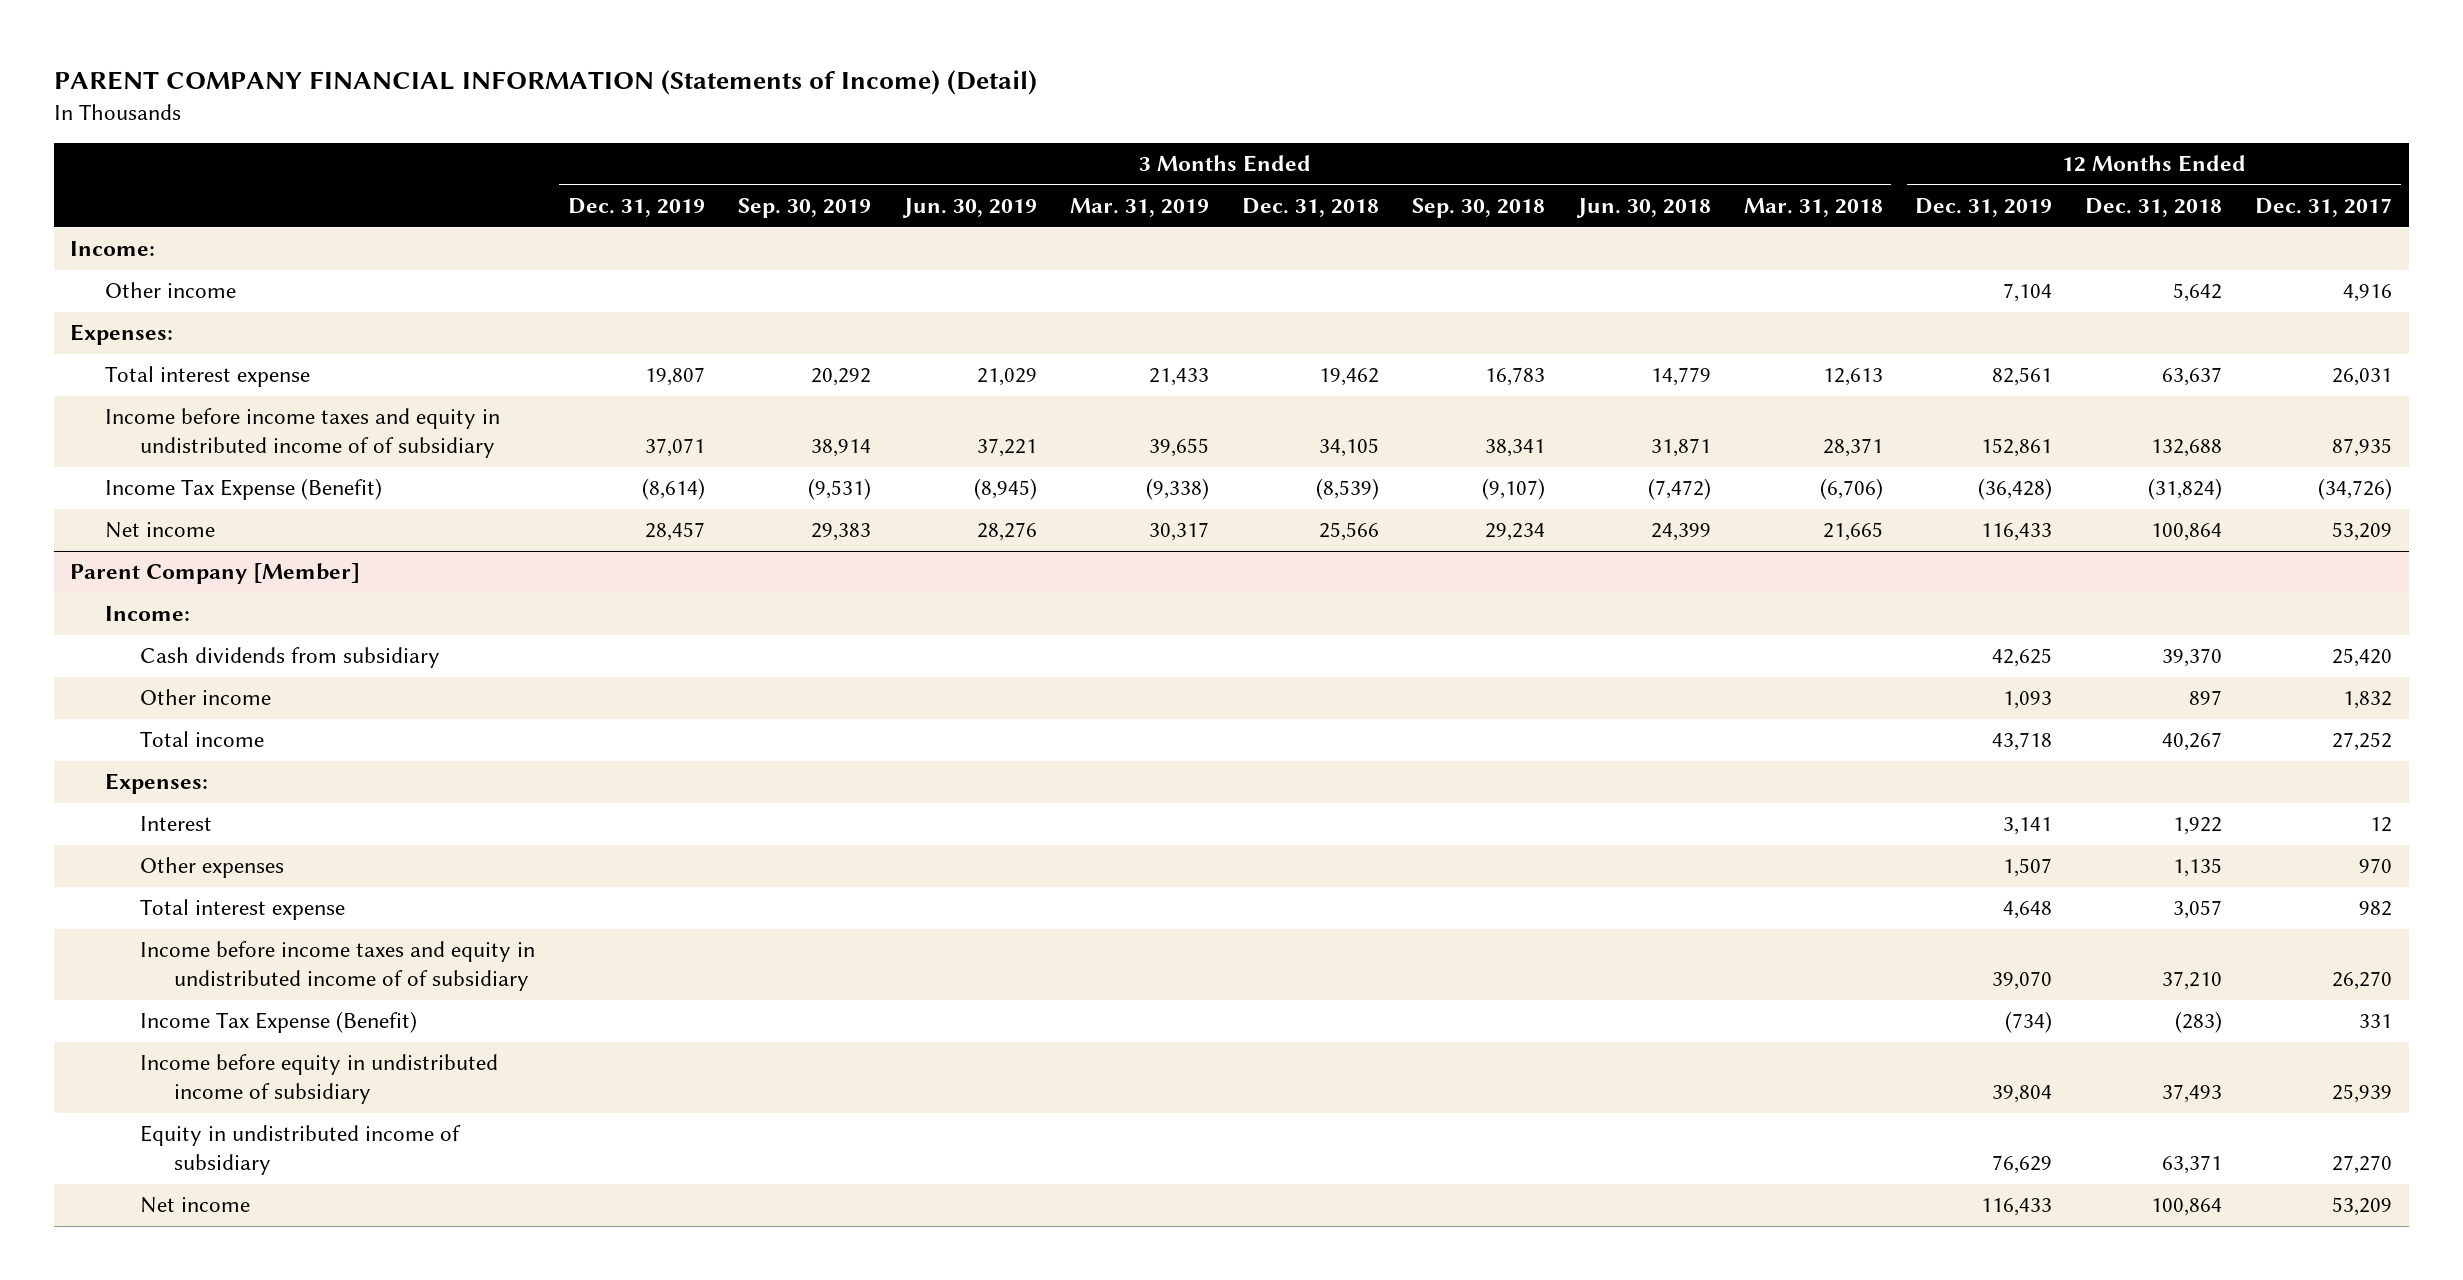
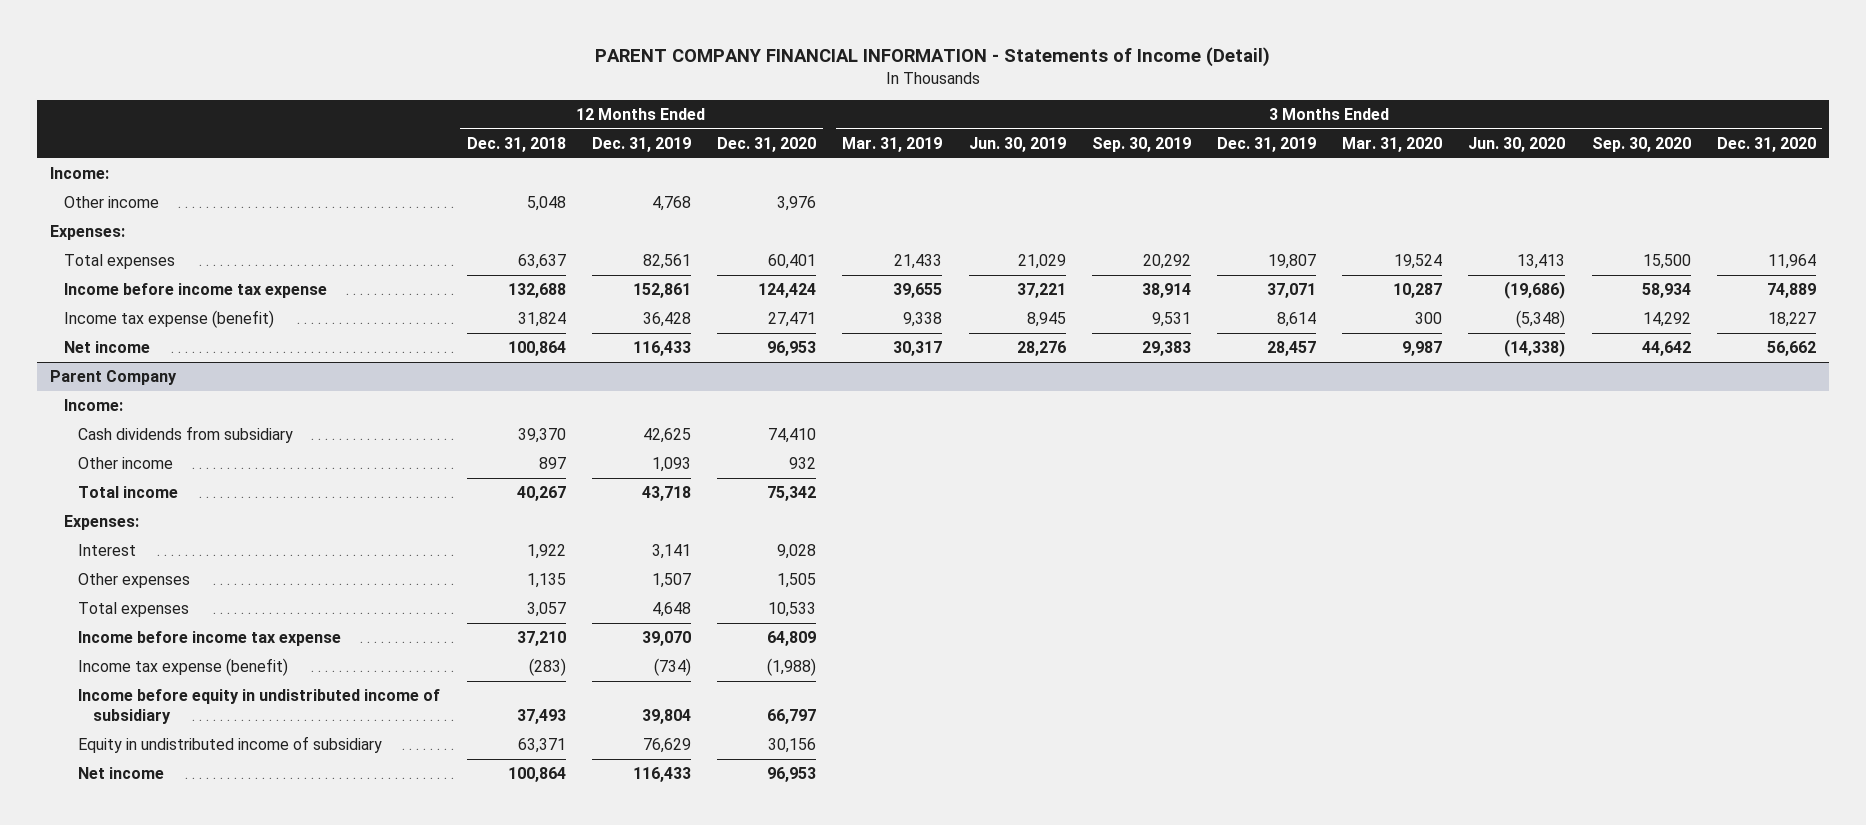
- PARENT COMPANY FINANCIAL INFORMATION (Statements of Income) (Detail)
+ PARENT COMPANY FINANCIAL INFORMATION - Statements of Income (Detail)
- | 3 Months Ended Dec. 31, 2019 | 3 Months Ended Sep. 30, 2019 | 3 Months Ended Jun. 30, 2019 | 3 Months Ended Mar. 31, 2019 | 3 Months Ended Dec. 31, 2018 | 3 Months Ended Sep. 30, 2018 | 3 Months Ended Jun. 30, 2018 | 3 Months Ended Mar. 31, 2018 | 12 Months Ended Dec. 31, 2019 | 12 Months Ended Dec. 31, 2018 | 12 Months Ended Dec. 31, 2017
+ | 12 Months Ended Dec. 31, 2018 | 12 Months Ended Dec. 31, 2019 | 12 Months Ended Dec. 31, 2020 | 3 Months Ended Mar. 31, 2019 | 3 Months Ended Jun. 30, 2019 | 3 Months Ended Sep. 30, 2019 | 3 Months Ended Dec. 31, 2019 | 3 Months Ended Mar. 31, 2020 | 3 Months Ended Jun. 30, 2020 | 3 Months Ended Sep. 30, 2020 | 3 Months Ended Dec. 31, 2020
- Other income | | | | | | | | | 7,104 | 5,642 | 4,916
+ Other income | 5,048 | 4,768 | 3,976 | | | | | | | |
- Total interest expense | 19,807 | 20,292 | 21,029 | 21,433 | 19,462 | 16,783 | 14,779 | 12,613 | 82,561 | 63,637 | 26,031
- Income before income taxes and equity in undistributed income of of subsidiary | 37,071 | 38,914 | 37,221 | 39,655 | 34,105 | 38,341 | 31,871 | 28,371 | 152,861 | 132,688 | 87,935
- Income Tax Expense (Benefit) | (8,614) | (9,531) | (8,945) | (9,338) | (8,539) | (9,107) | (7,472) | (6,706) | (36,428) | (31,824) | (34,726)
+ Total expenses | 63,637 | 82,561 | 60,401 | 21,433 | 21,029 | 20,292 | 19,807 | 19,524 | 13,413 | 15,500 | 11,964
+ Income before income tax expense | 132,688 | 152,861 | 124,424 | 39,655 | 37,221 | 38,914 | 37,071 | 10,287 | (19,686) | 58,934 | 74,889
+ Income tax expense (benefit) | 31,824 | 36,428 | 27,471 | 9,338 | 8,945 | 9,531 | 8,614 | 300 | (5,348) | 14,292 | 18,227
- Parent Company [Member]
+ Parent Company
- Total interest expense | | | | | | | | | 4,648 | 3,057 | 982
- Income before income taxes and equity in undistributed income of of subsidiary | | | | | | | | | 39,070 | 37,210 | 26,270
- Income Tax Expense (Benefit) | | | | | | | | | (734) | (283) | 331
+ Total expenses | 3,057 | 4,648 | 10,533 | | | | | | | |
+ Income before income tax expense | 37,210 | 39,070 | 64,809 | | | | | | | |
+ Income tax expense (benefit) | (283) | (734) | (1,988) | | | | | | | |

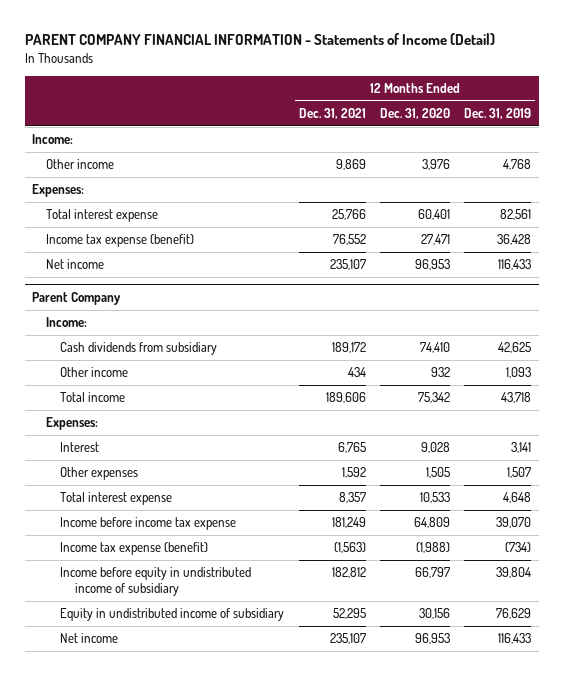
- | 12 Months Ended Dec. 31, 2018 | 12 Months Ended Dec. 31, 2019 | 12 Months Ended Dec. 31, 2020 | 3 Months Ended Mar. 31, 2019 | 3 Months Ended Jun. 30, 2019 | 3 Months Ended Sep. 30, 2019 | 3 Months Ended Dec. 31, 2019 | 3 Months Ended Mar. 31, 2020 | 3 Months Ended Jun. 30, 2020 | 3 Months Ended Sep. 30, 2020 | 3 Months Ended Dec. 31, 2020
+ | 12 Months Ended Dec. 31, 2021 | 12 Months Ended Dec. 31, 2020 | 12 Months Ended Dec. 31, 2019
- Total expenses | 63,637 | 82,561 | 60,401 | 21,433 | 21,029 | 20,292 | 19,807 | 19,524 | 13,413 | 15,500 | 11,964
- Income before income tax expense | 132,688 | 152,861 | 124,424 | 39,655 | 37,221 | 38,914 | 37,071 | 10,287 | (19,686) | 58,934 | 74,889
+ Total interest expense | 25,766 | 60,401 | 82,561
@ Parent Company
- Total expenses | 3,057 | 4,648 | 10,533 | | | | | | | |
+ Total interest expense | 8,357 | 10,533 | 4,648

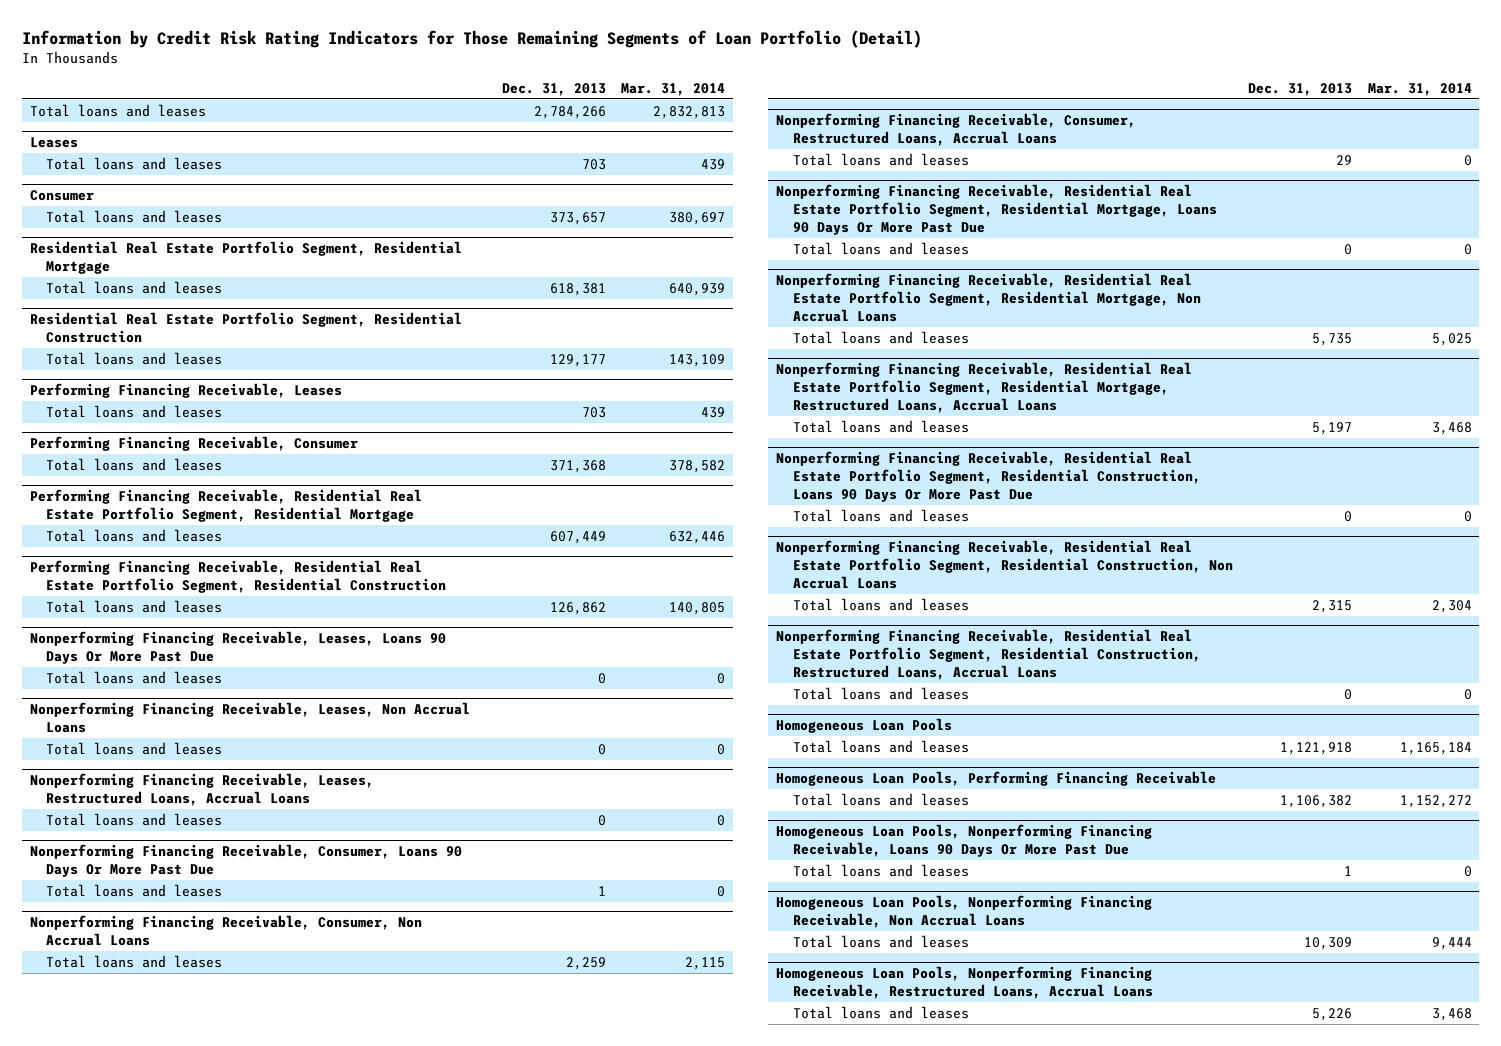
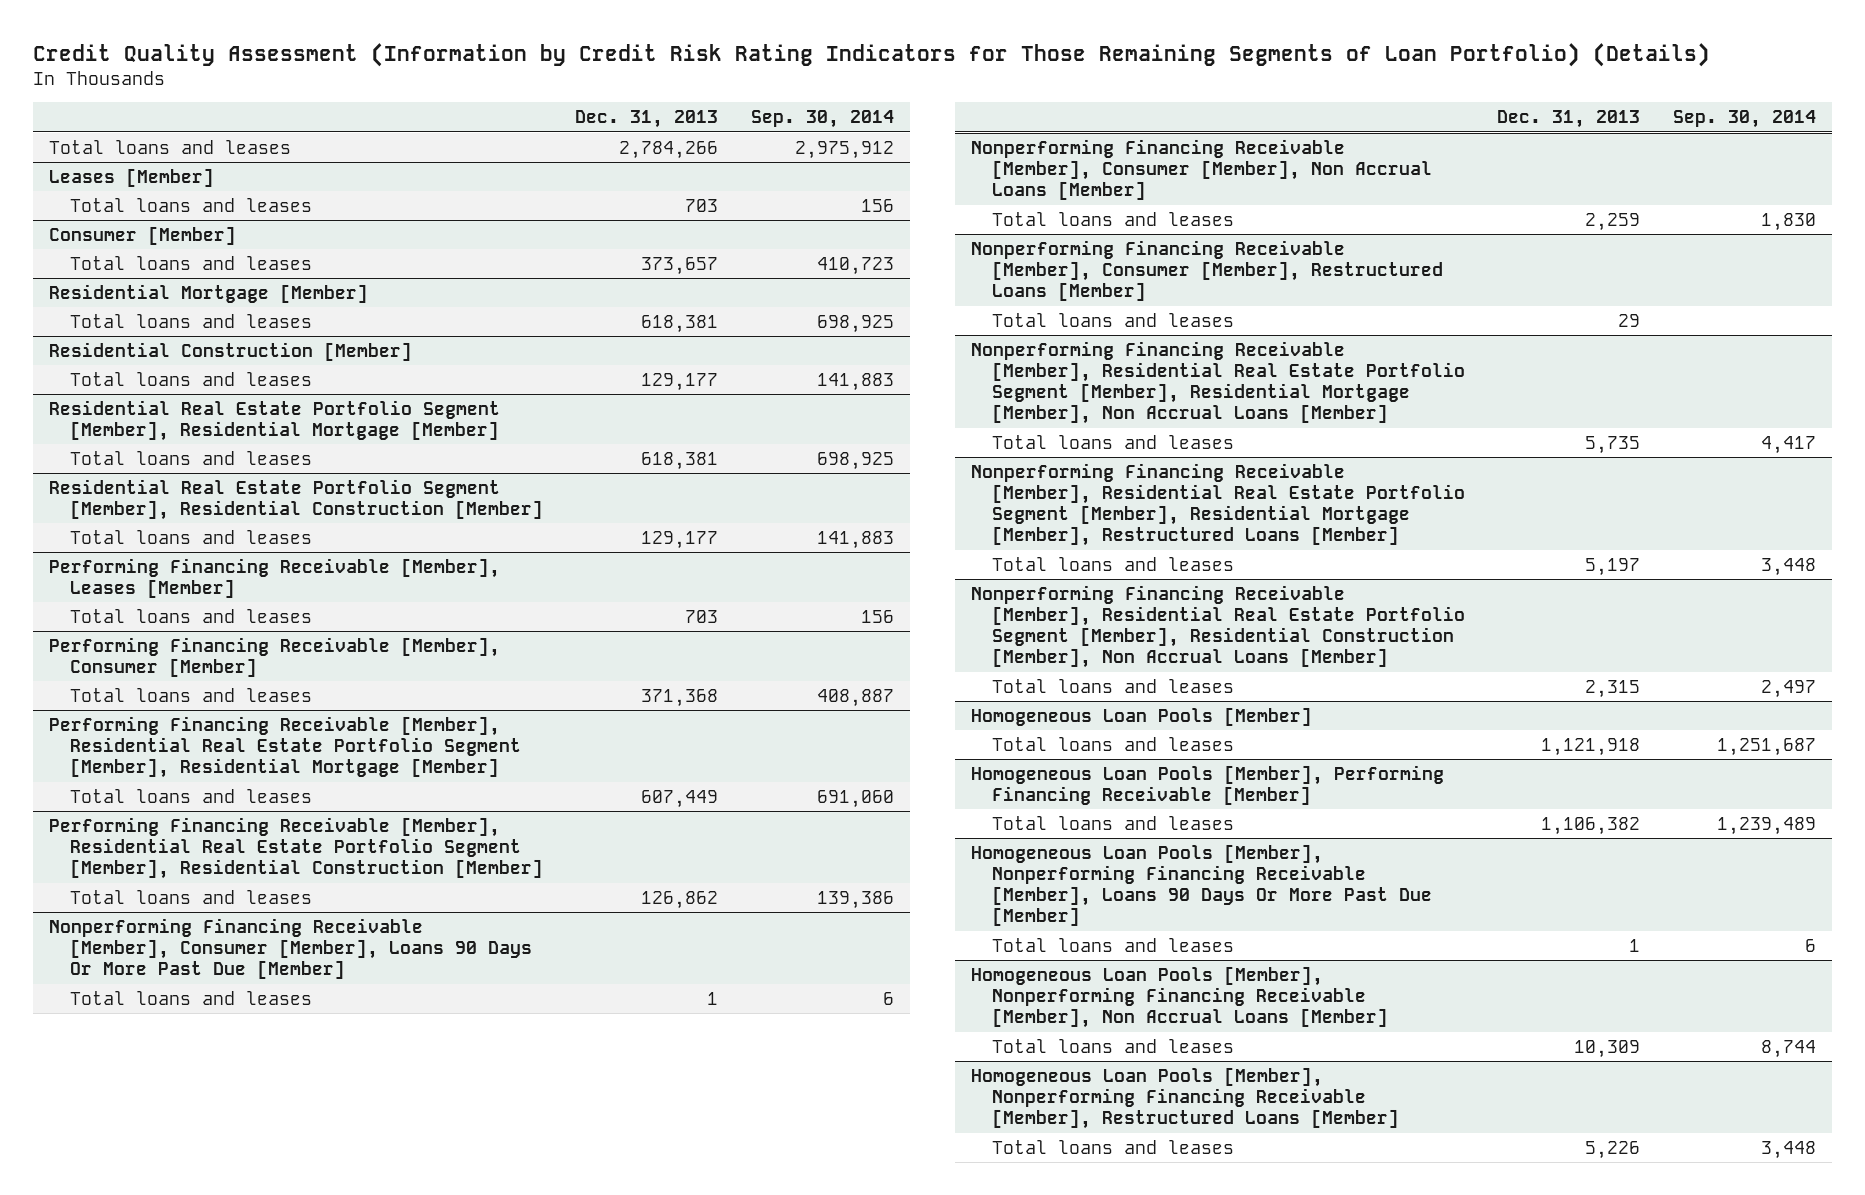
- Information by Credit Risk Rating Indicators for Those Remaining Segments of Loan Portfolio (Detail)
+ Credit Quality Assessment (Information by Credit Risk Rating Indicators for Those Remaining Segments of Loan Portfolio) (Details)
- | Dec. 31, 2013 | Mar. 31, 2014
+ | Dec. 31, 2013 | Sep. 30, 2014
- Leases
+ Leases [Member]
- Consumer
+ Consumer [Member]
- Residential Real Estate Portfolio Segment, Residential Mortgage
+ Residential Mortgage [Member]
- Residential Real Estate Portfolio Segment, Residential Construction
+ Residential Construction [Member]
- Performing Financing Receivable, Leases
+ Residential Real Estate Portfolio Segment [Member], Residential Mortgage [Member]
+ Total loans and leases | 618,381 | 698,925
+ Residential Real Estate Portfolio Segment [Member], Residential Construction [Member]
+ Total loans and leases | 129,177 | 141,883
+ Performing Financing Receivable [Member], Leases [Member]
- Performing Financing Receivable, Consumer
+ Performing Financing Receivable [Member], Consumer [Member]
- Performing Financing Receivable, Residential Real Estate Portfolio Segment, Residential Mortgage
+ Performing Financing Receivable [Member], Residential Real Estate Portfolio Segment [Member], Residential Mortgage [Member]
- Performing Financing Receivable, Residential Real Estate Portfolio Segment, Residential Construction
+ Performing Financing Receivable [Member], Residential Real Estate Portfolio Segment [Member], Residential Construction [Member]
- Nonperforming Financing Receivable, Leases, Loans 90 Days Or More Past Due
- Total loans and leases | 0 | 0
- Nonperforming Financing Receivable, Leases, Non Accrual Loans
- Total loans and leases | 0 | 0
- Nonperforming Financing Receivable, Leases, Restructured Loans, Accrual Loans
- Total loans and leases | 0 | 0
- Nonperforming Financing Receivable, Consumer, Loans 90 Days Or More Past Due
+ Nonperforming Financing Receivable [Member], Consumer [Member], Loans 90 Days Or More Past Due [Member]
- Nonperforming Financing Receivable, Consumer, Non Accrual Loans
+ Nonperforming Financing Receivable [Member], Consumer [Member], Non Accrual Loans [Member]
- Nonperforming Financing Receivable, Consumer, Restructured Loans, Accrual Loans
+ Nonperforming Financing Receivable [Member], Consumer [Member], Restructured Loans [Member]
- Nonperforming Financing Receivable, Residential Real Estate Portfolio Segment, Residential Mortgage, Loans 90 Days Or More Past Due
- Total loans and leases | 0 | 0
- Nonperforming Financing Receivable, Residential Real Estate Portfolio Segment, Residential Mortgage, Non Accrual Loans
+ Nonperforming Financing Receivable [Member], Residential Real Estate Portfolio Segment [Member], Residential Mortgage [Member], Non Accrual Loans [Member]
- Nonperforming Financing Receivable, Residential Real Estate Portfolio Segment, Residential Mortgage, Restructured Loans, Accrual Loans
+ Nonperforming Financing Receivable [Member], Residential Real Estate Portfolio Segment [Member], Residential Mortgage [Member], Restructured Loans [Member]
- Nonperforming Financing Receivable, Residential Real Estate Portfolio Segment, Residential Construction, Loans 90 Days Or More Past Due
- Total loans and leases | 0 | 0
- Nonperforming Financing Receivable, Residential Real Estate Portfolio Segment, Residential Construction, Non Accrual Loans
+ Nonperforming Financing Receivable [Member], Residential Real Estate Portfolio Segment [Member], Residential Construction [Member], Non Accrual Loans [Member]
- Nonperforming Financing Receivable, Residential Real Estate Portfolio Segment, Residential Construction, Restructured Loans, Accrual Loans
- Total loans and leases | 0 | 0
- Homogeneous Loan Pools
+ Homogeneous Loan Pools [Member]
- Homogeneous Loan Pools, Performing Financing Receivable
+ Homogeneous Loan Pools [Member], Performing Financing Receivable [Member]
- Homogeneous Loan Pools, Nonperforming Financing Receivable, Loans 90 Days Or More Past Due
+ Homogeneous Loan Pools [Member], Nonperforming Financing Receivable [Member], Loans 90 Days Or More Past Due [Member]
- Homogeneous Loan Pools, Nonperforming Financing Receivable, Non Accrual Loans
+ Homogeneous Loan Pools [Member], Nonperforming Financing Receivable [Member], Non Accrual Loans [Member]
- Homogeneous Loan Pools, Nonperforming Financing Receivable, Restructured Loans, Accrual Loans
+ Homogeneous Loan Pools [Member], Nonperforming Financing Receivable [Member], Restructured Loans [Member]

